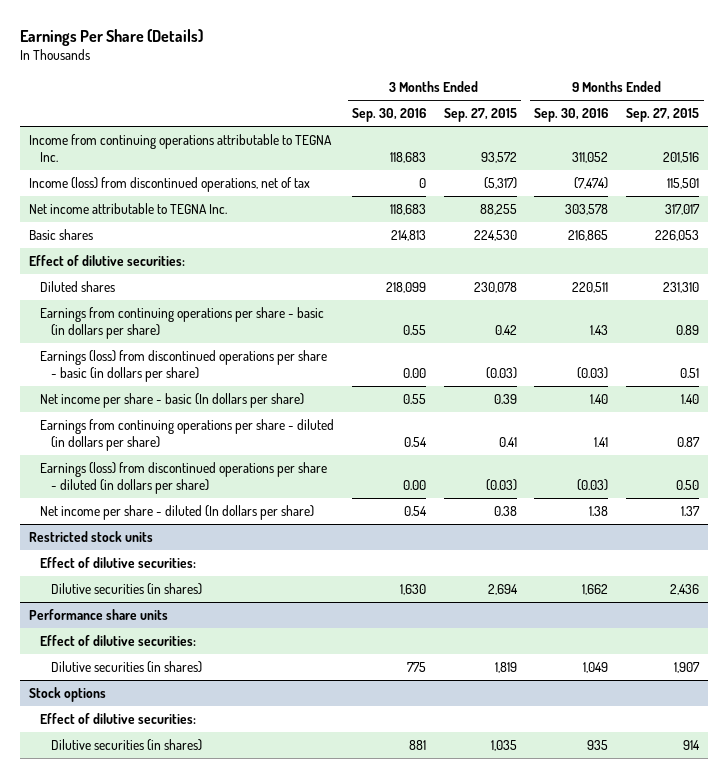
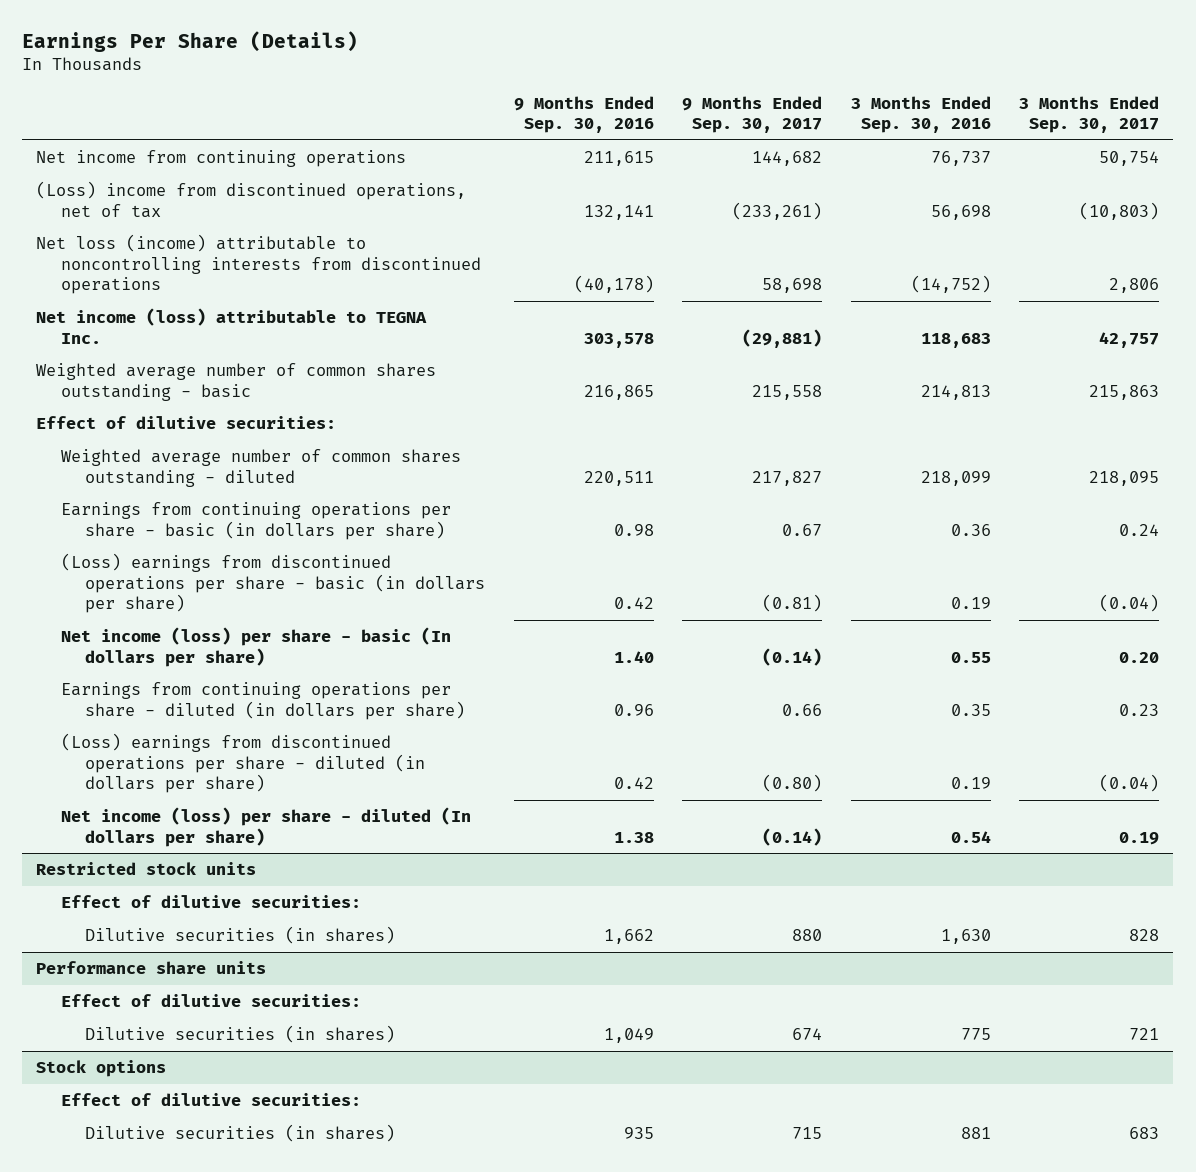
- | 3 Months Ended Sep. 30, 2016 | 3 Months Ended Sep. 27, 2015 | 9 Months Ended Sep. 30, 2016 | 9 Months Ended Sep. 27, 2015
+ | 9 Months Ended Sep. 30, 2016 | 9 Months Ended Sep. 30, 2017 | 3 Months Ended Sep. 30, 2016 | 3 Months Ended Sep. 30, 2017
- Income from continuing operations attributable to TEGNA Inc. | 118,683 | 93,572 | 311,052 | 201,516
- Income (loss) from discontinued operations, net of tax | 0 | (5,317) | (7,474) | 115,501
- Net income attributable to TEGNA Inc. | 118,683 | 88,255 | 303,578 | 317,017
- Basic shares | 214,813 | 224,530 | 216,865 | 226,053
+ Net income from continuing operations | 211,615 | 144,682 | 76,737 | 50,754
+ (Loss) income from discontinued operations, net of tax | 132,141 | (233,261) | 56,698 | (10,803)
+ Net loss (income) attributable to noncontrolling interests from discontinued operations | (40,178) | 58,698 | (14,752) | 2,806
+ Net income (loss) attributable to TEGNA Inc. | 303,578 | (29,881) | 118,683 | 42,757
+ Weighted average number of common shares outstanding - basic | 216,865 | 215,558 | 214,813 | 215,863
- Diluted shares | 218,099 | 230,078 | 220,511 | 231,310
- Earnings from continuing operations per share - basic (in dollars per share) | 0.55 | 0.42 | 1.43 | 0.89
- Earnings (loss) from discontinued operations per share - basic (in dollars per share) | 0.00 | (0.03) | (0.03) | 0.51
- Net income per share - basic (In dollars per share) | 0.55 | 0.39 | 1.40 | 1.40
- Earnings from continuing operations per share - diluted (in dollars per share) | 0.54 | 0.41 | 1.41 | 0.87
- Earnings (loss) from discontinued operations per share - diluted (in dollars per share) | 0.00 | (0.03) | (0.03) | 0.50
- Net income per share - diluted (In dollars per share) | 0.54 | 0.38 | 1.38 | 1.37
+ Weighted average number of common shares outstanding - diluted | 220,511 | 217,827 | 218,099 | 218,095
+ Earnings from continuing operations per share - basic (in dollars per share) | 0.98 | 0.67 | 0.36 | 0.24
+ (Loss) earnings from discontinued operations per share - basic (in dollars per share) | 0.42 | (0.81) | 0.19 | (0.04)
+ Net income (loss) per share - basic (In dollars per share) | 1.40 | (0.14) | 0.55 | 0.20
+ Earnings from continuing operations per share - diluted (in dollars per share) | 0.96 | 0.66 | 0.35 | 0.23
+ (Loss) earnings from discontinued operations per share - diluted (in dollars per share) | 0.42 | (0.80) | 0.19 | (0.04)
+ Net income (loss) per share - diluted (In dollars per share) | 1.38 | (0.14) | 0.54 | 0.19

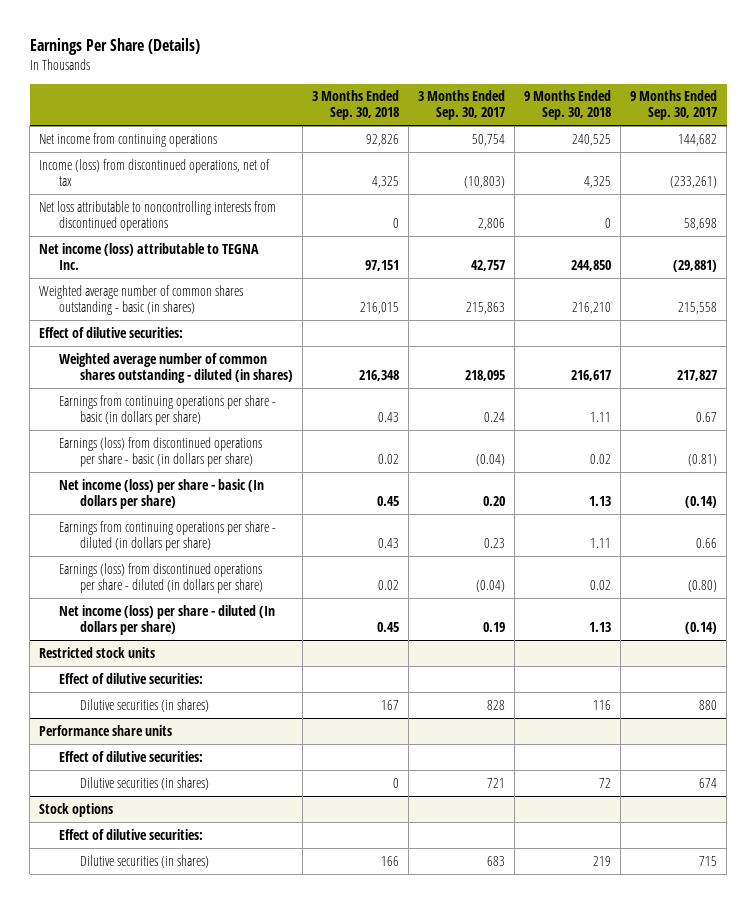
- | 9 Months Ended Sep. 30, 2016 | 9 Months Ended Sep. 30, 2017 | 3 Months Ended Sep. 30, 2016 | 3 Months Ended Sep. 30, 2017
+ | 3 Months Ended Sep. 30, 2018 | 3 Months Ended Sep. 30, 2017 | 9 Months Ended Sep. 30, 2018 | 9 Months Ended Sep. 30, 2017
- (Loss) income from discontinued operations, net of tax | 132,141 | (233,261) | 56,698 | (10,803)
- Net loss (income) attributable to noncontrolling interests from discontinued operations | (40,178) | 58,698 | (14,752) | 2,806
+ Income (loss) from discontinued operations, net of tax | 4,325 | (10,803) | 4,325 | (233,261)
+ Net loss attributable to noncontrolling interests from discontinued operations | 0 | 2,806 | 0 | 58,698
- Weighted average number of common shares outstanding - basic | 216,865 | 215,558 | 214,813 | 215,863
+ Weighted average number of common shares outstanding - basic (in shares) | 216,015 | 215,863 | 216,210 | 215,558
- Weighted average number of common shares outstanding - diluted | 220,511 | 217,827 | 218,099 | 218,095
+ Weighted average number of common shares outstanding - diluted (in shares) | 216,348 | 218,095 | 216,617 | 217,827
- (Loss) earnings from discontinued operations per share - basic (in dollars per share) | 0.42 | (0.81) | 0.19 | (0.04)
+ Earnings (loss) from discontinued operations per share - basic (in dollars per share) | 0.02 | (0.04) | 0.02 | (0.81)
- (Loss) earnings from discontinued operations per share - diluted (in dollars per share) | 0.42 | (0.80) | 0.19 | (0.04)
+ Earnings (loss) from discontinued operations per share - diluted (in dollars per share) | 0.02 | (0.04) | 0.02 | (0.80)

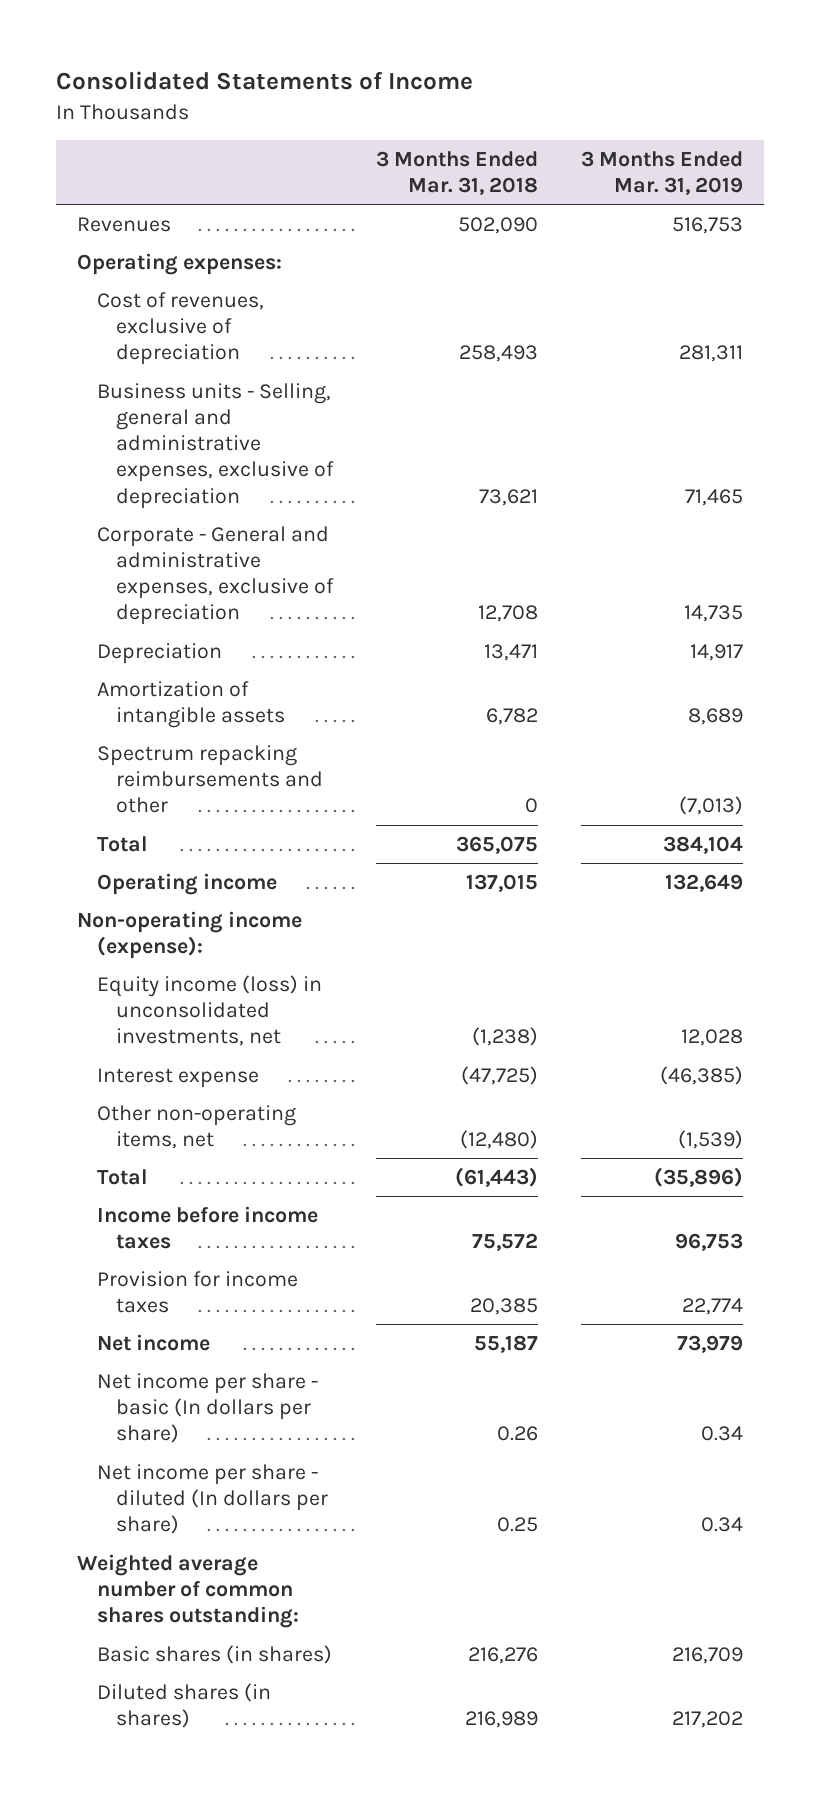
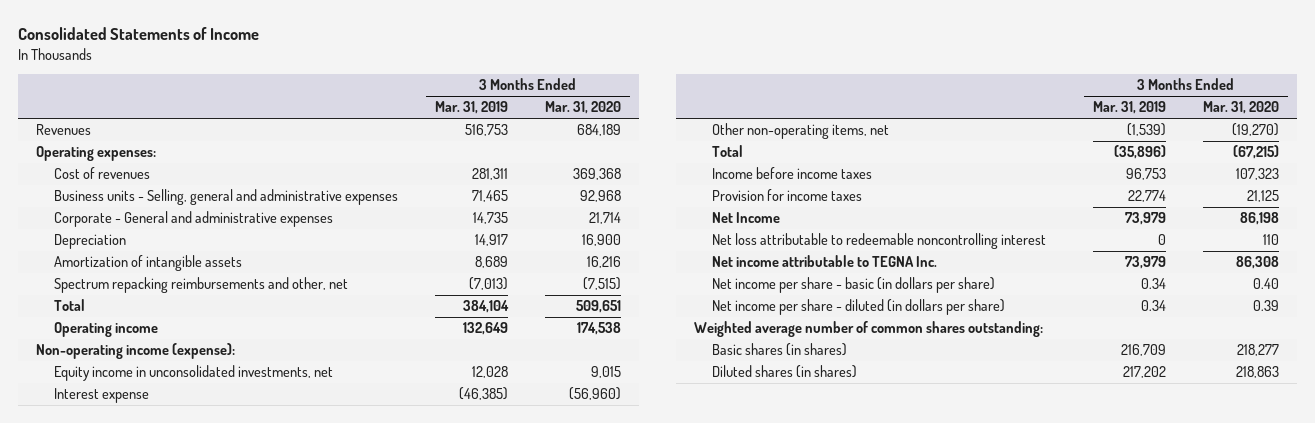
- | 3 Months Ended Mar. 31, 2018 | 3 Months Ended Mar. 31, 2019
+ | 3 Months Ended Mar. 31, 2019 | 3 Months Ended Mar. 31, 2020
- Cost of revenues, exclusive of depreciation | 258,493 | 281,311
- Business units - Selling, general and administrative expenses, exclusive of depreciation | 73,621 | 71,465
- Corporate - General and administrative expenses, exclusive of depreciation | 12,708 | 14,735
+ Cost of revenues | 281,311 | 369,368
+ Business units - Selling, general and administrative expenses | 71,465 | 92,968
+ Corporate - General and administrative expenses | 14,735 | 21,714
- Spectrum repacking reimbursements and other | 0 | (7,013)
+ Spectrum repacking reimbursements and other, net | (7,013) | (7,515)
- Equity income (loss) in unconsolidated investments, net | (1,238) | 12,028
+ Equity income in unconsolidated investments, net | 12,028 | 9,015
- Net income | 55,187 | 73,979
- Net income per share - basic (In dollars per share) | 0.26 | 0.34
- Net income per share - diluted (In dollars per share) | 0.25 | 0.34
+ Net Income | 73,979 | 86,198
+ Net loss attributable to redeemable noncontrolling interest | 0 | 110
+ Net income attributable to TEGNA Inc. | 73,979 | 86,308
+ Net income per share - basic (in dollars per share) | 0.34 | 0.40
+ Net income per share - diluted (in dollars per share) | 0.34 | 0.39

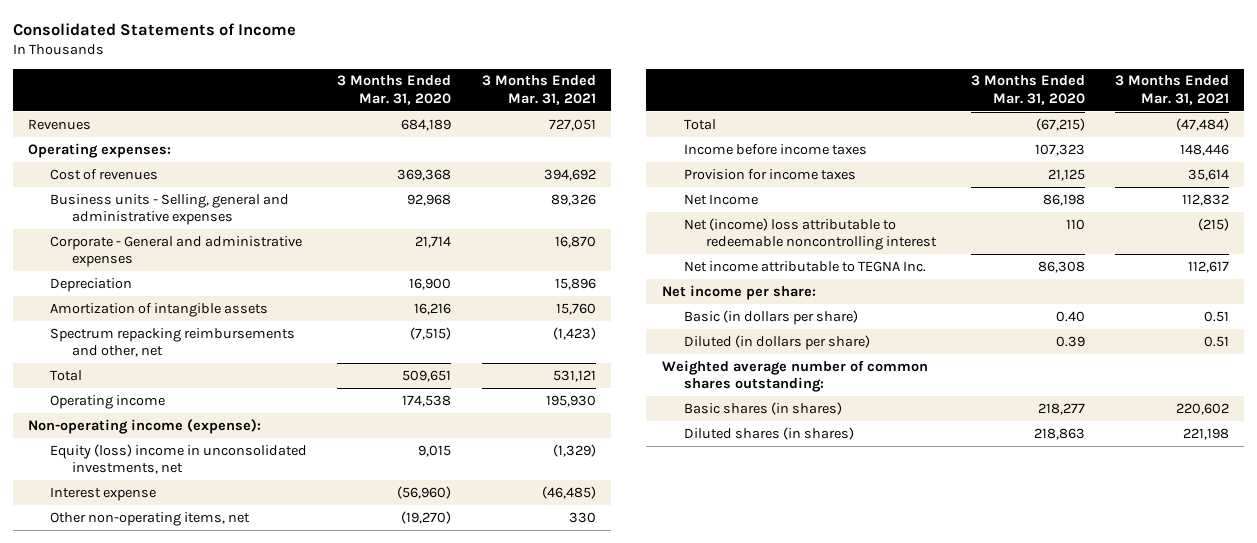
- | 3 Months Ended Mar. 31, 2019 | 3 Months Ended Mar. 31, 2020
+ | 3 Months Ended Mar. 31, 2020 | 3 Months Ended Mar. 31, 2021
- Equity income in unconsolidated investments, net | 12,028 | 9,015
+ Equity (loss) income in unconsolidated investments, net | 9,015 | (1,329)
- Net loss attributable to redeemable noncontrolling interest | 0 | 110
+ Net (income) loss attributable to redeemable noncontrolling interest | 110 | (215)
- Net income per share - basic (in dollars per share) | 0.34 | 0.40
- Net income per share - diluted (in dollars per share) | 0.34 | 0.39
+ Net income per share:
+ Basic (in dollars per share) | 0.40 | 0.51
+ Diluted (in dollars per share) | 0.39 | 0.51

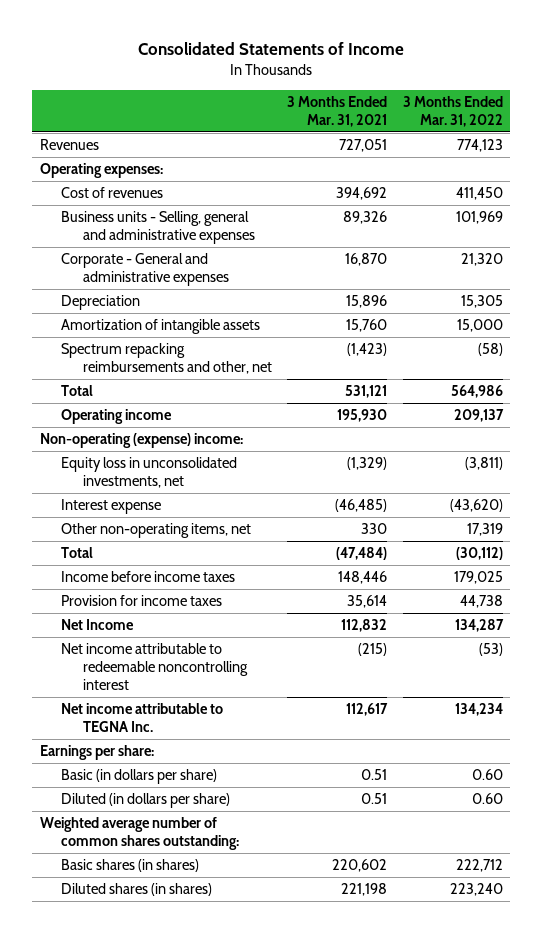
- | 3 Months Ended Mar. 31, 2020 | 3 Months Ended Mar. 31, 2021
+ | 3 Months Ended Mar. 31, 2021 | 3 Months Ended Mar. 31, 2022
- Non-operating income (expense):
- Equity (loss) income in unconsolidated investments, net | 9,015 | (1,329)
+ Non-operating (expense) income:
+ Equity loss in unconsolidated investments, net | (1,329) | (3,811)
- Net (income) loss attributable to redeemable noncontrolling interest | 110 | (215)
+ Net income attributable to redeemable noncontrolling interest | (215) | (53)
- Net income per share:
+ Earnings per share:

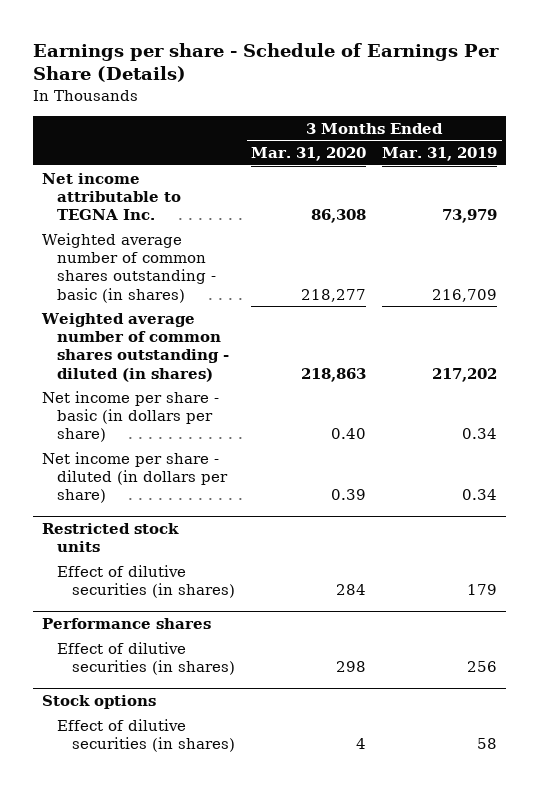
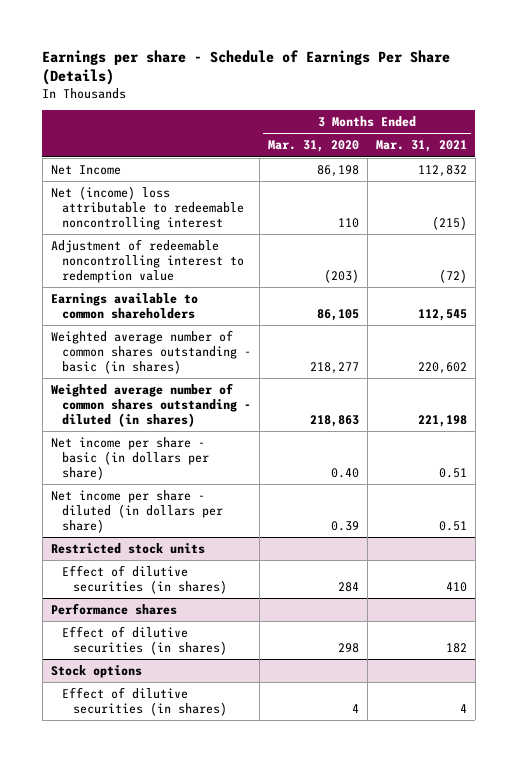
- | 3 Months Ended Mar. 31, 2020 | 3 Months Ended Mar. 31, 2019
+ | 3 Months Ended Mar. 31, 2020 | 3 Months Ended Mar. 31, 2021
- Net income attributable to TEGNA Inc. | 86,308 | 73,979
+ Net Income | 86,198 | 112,832
+ Net (income) loss attributable to redeemable noncontrolling interest | 110 | (215)
+ Adjustment of redeemable noncontrolling interest to redemption value | (203) | (72)
+ Earnings available to common shareholders | 86,105 | 112,545

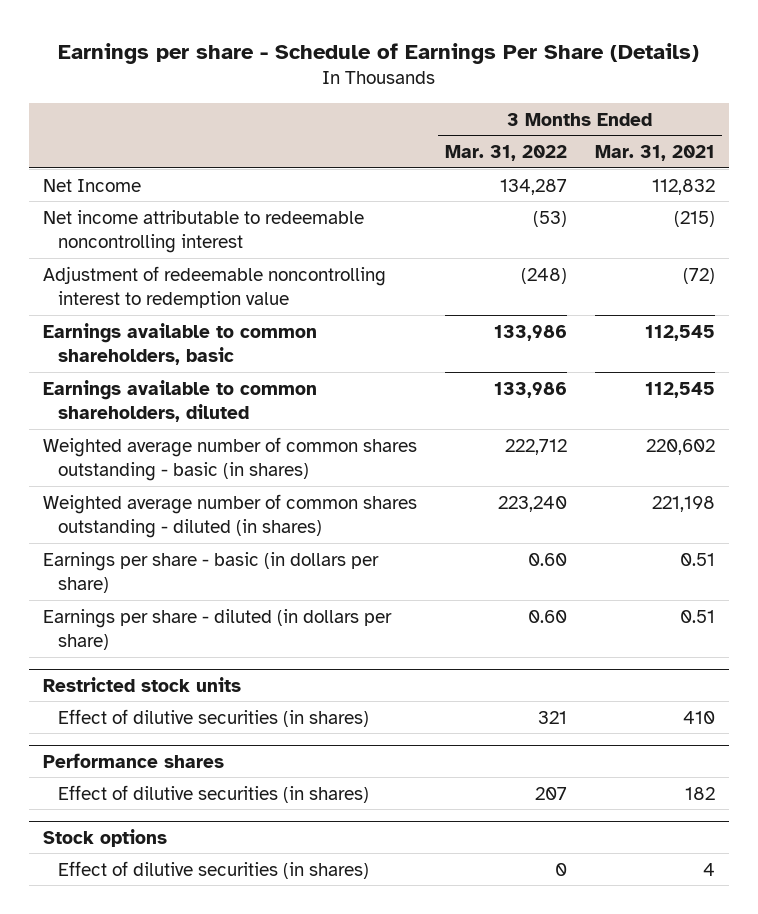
- | 3 Months Ended Mar. 31, 2020 | 3 Months Ended Mar. 31, 2021
+ | 3 Months Ended Mar. 31, 2022 | 3 Months Ended Mar. 31, 2021
- Net (income) loss attributable to redeemable noncontrolling interest | 110 | (215)
+ Net income attributable to redeemable noncontrolling interest | (53) | (215)
- Earnings available to common shareholders | 86,105 | 112,545
+ Earnings available to common shareholders, basic | 133,986 | 112,545
+ Earnings available to common shareholders, diluted | 133,986 | 112,545
- Net income per share - basic (in dollars per share) | 0.40 | 0.51
- Net income per share - diluted (in dollars per share) | 0.39 | 0.51
+ Earnings per share - basic (in dollars per share) | 0.60 | 0.51
+ Earnings per share - diluted (in dollars per share) | 0.60 | 0.51

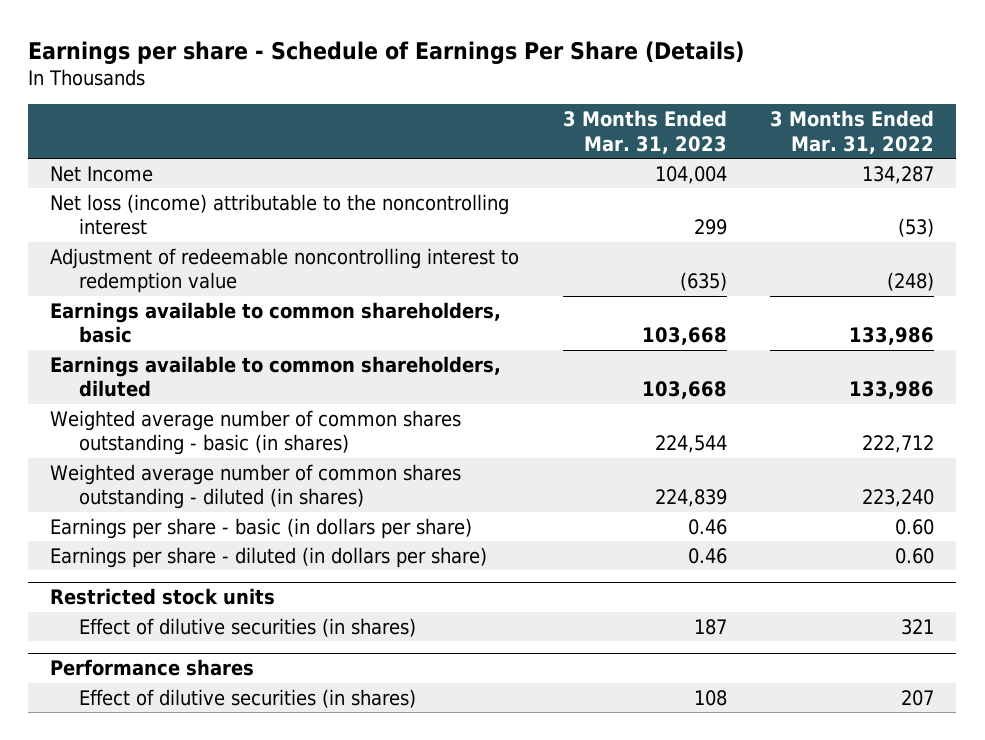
- | 3 Months Ended Mar. 31, 2022 | 3 Months Ended Mar. 31, 2021
+ | 3 Months Ended Mar. 31, 2023 | 3 Months Ended Mar. 31, 2022
- Net income attributable to redeemable noncontrolling interest | (53) | (215)
+ Net loss (income) attributable to the noncontrolling interest | 299 | (53)
- Stock options
- Effect of dilutive securities (in shares) | 0 | 4

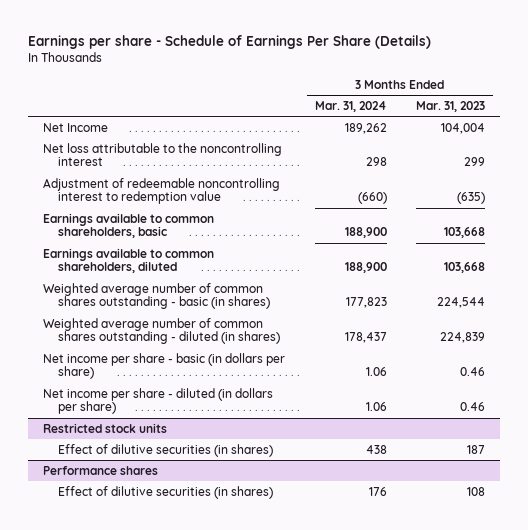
- | 3 Months Ended Mar. 31, 2023 | 3 Months Ended Mar. 31, 2022
+ | 3 Months Ended Mar. 31, 2024 | 3 Months Ended Mar. 31, 2023
- Net loss (income) attributable to the noncontrolling interest | 299 | (53)
+ Net loss attributable to the noncontrolling interest | 298 | 299
- Earnings per share - basic (in dollars per share) | 0.46 | 0.60
- Earnings per share - diluted (in dollars per share) | 0.46 | 0.60
+ Net income per share - basic (in dollars per share) | 1.06 | 0.46
+ Net income per share - diluted (in dollars per share) | 1.06 | 0.46

